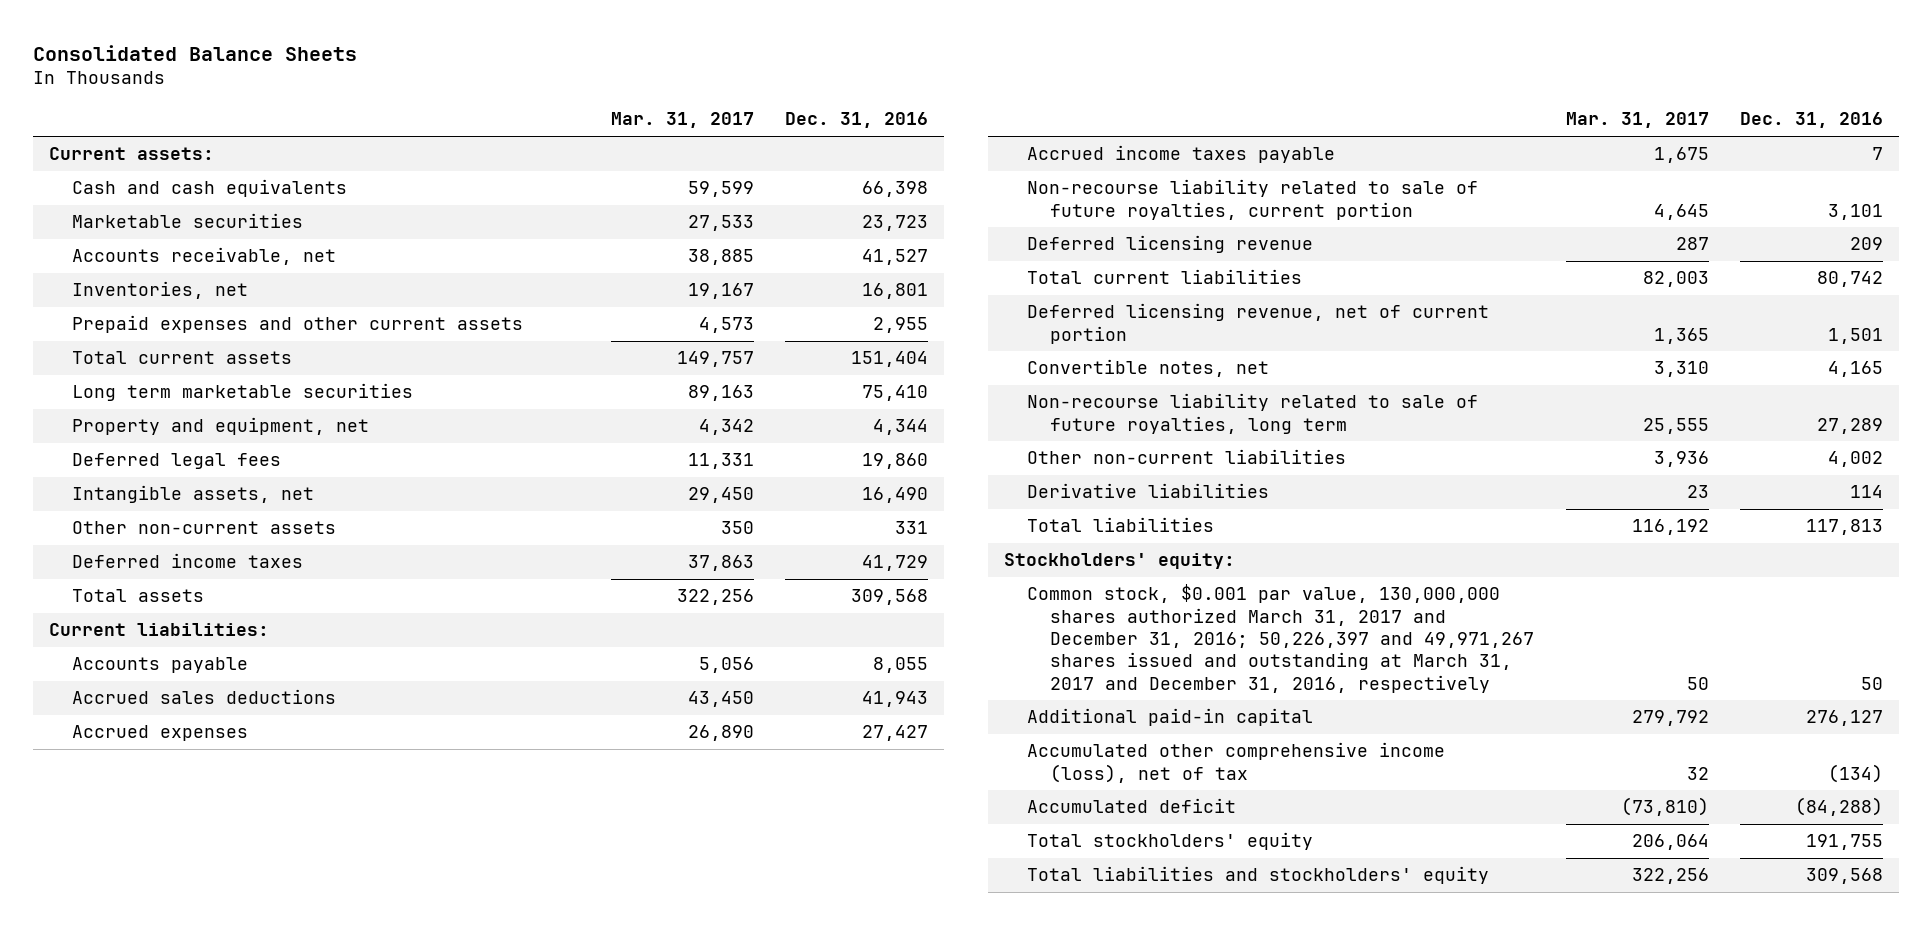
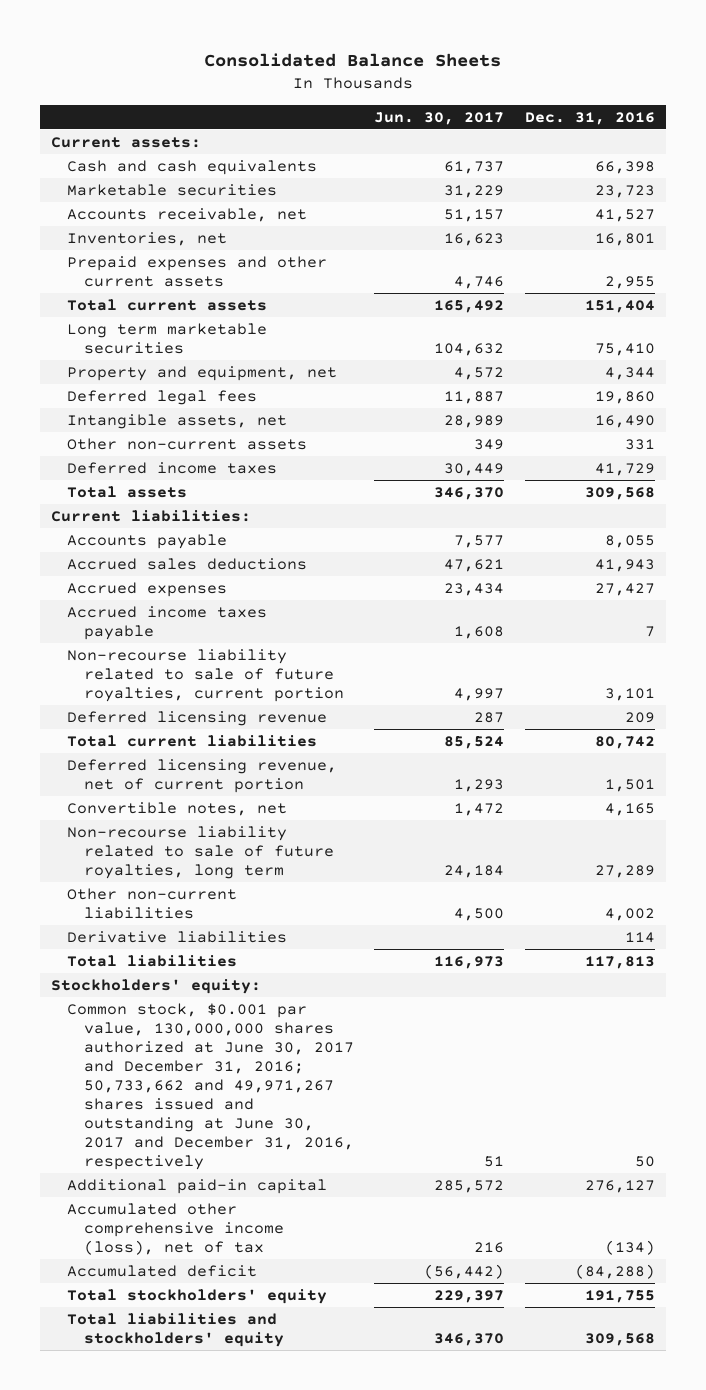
- | Mar. 31, 2017 | Dec. 31, 2016
+ | Jun. 30, 2017 | Dec. 31, 2016
- Common stock, $0.001 par value, 130,000,000 shares authorized March 31, 2017 and December 31, 2016; 50,226,397 and 49,971,267 shares issued and outstanding at March 31, 2017 and December 31, 2016, respectively | 50 | 50
+ Common stock, $0.001 par value, 130,000,000 shares authorized at June 30, 2017 and December 31, 2016; 50,733,662 and 49,971,267 shares issued and outstanding at June 30, 2017 and December 31, 2016, respectively | 51 | 50

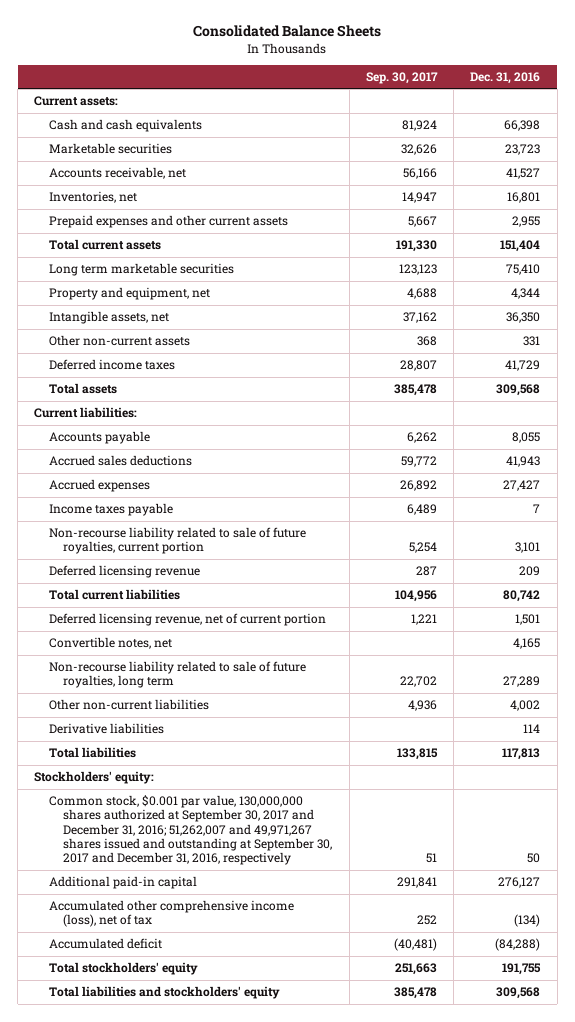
- | Jun. 30, 2017 | Dec. 31, 2016
+ | Sep. 30, 2017 | Dec. 31, 2016
- Deferred legal fees | 11,887 | 19,860
- Intangible assets, net | 28,989 | 16,490
+ Intangible assets, net | 37,162 | 36,350
- Accrued income taxes payable | 1,608 | 7
+ Income taxes payable | 6,489 | 7
- Common stock, $0.001 par value, 130,000,000 shares authorized at June 30, 2017 and December 31, 2016; 50,733,662 and 49,971,267 shares issued and outstanding at June 30, 2017 and December 31, 2016, respectively | 51 | 50
+ Common stock, $0.001 par value, 130,000,000 shares authorized at September 30, 2017 and December 31, 2016; 51,262,007 and 49,971,267 shares issued and outstanding at September 30, 2017 and December 31, 2016, respectively | 51 | 50

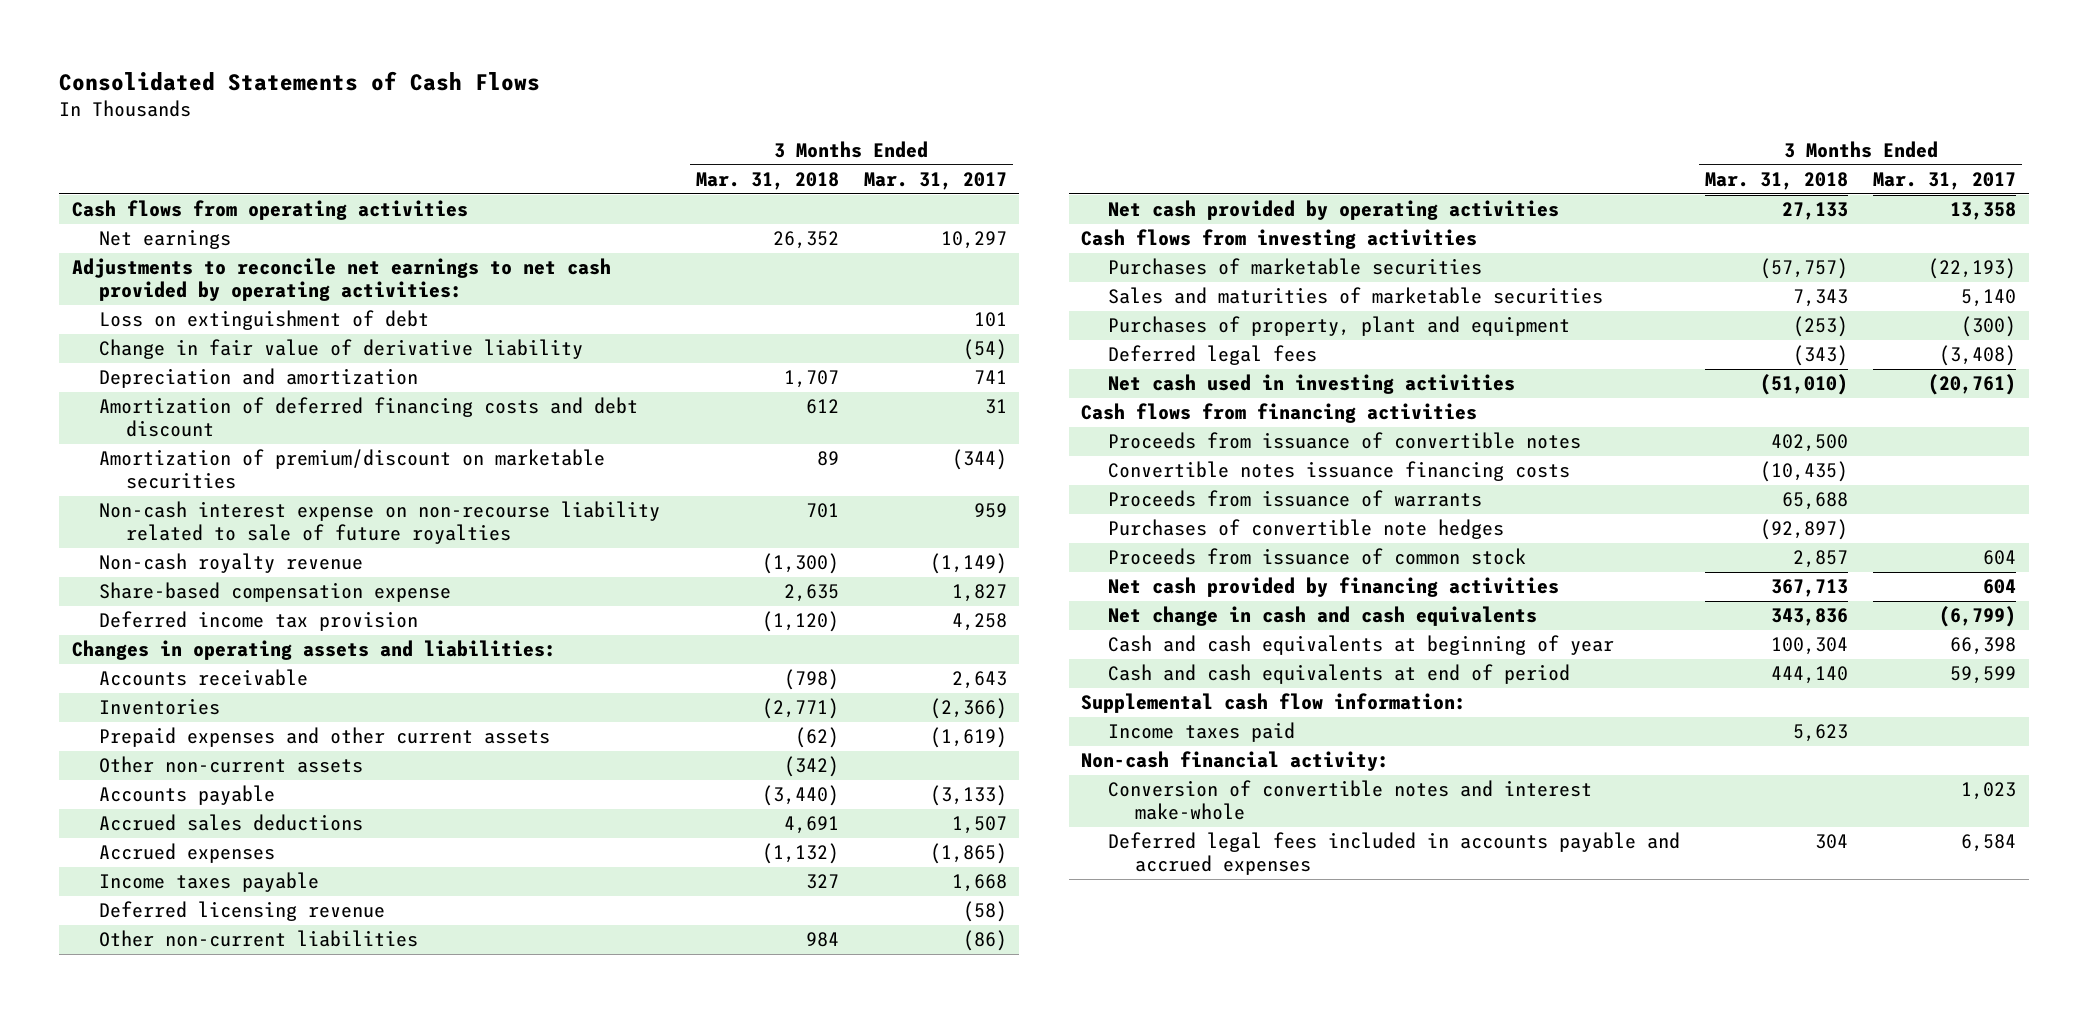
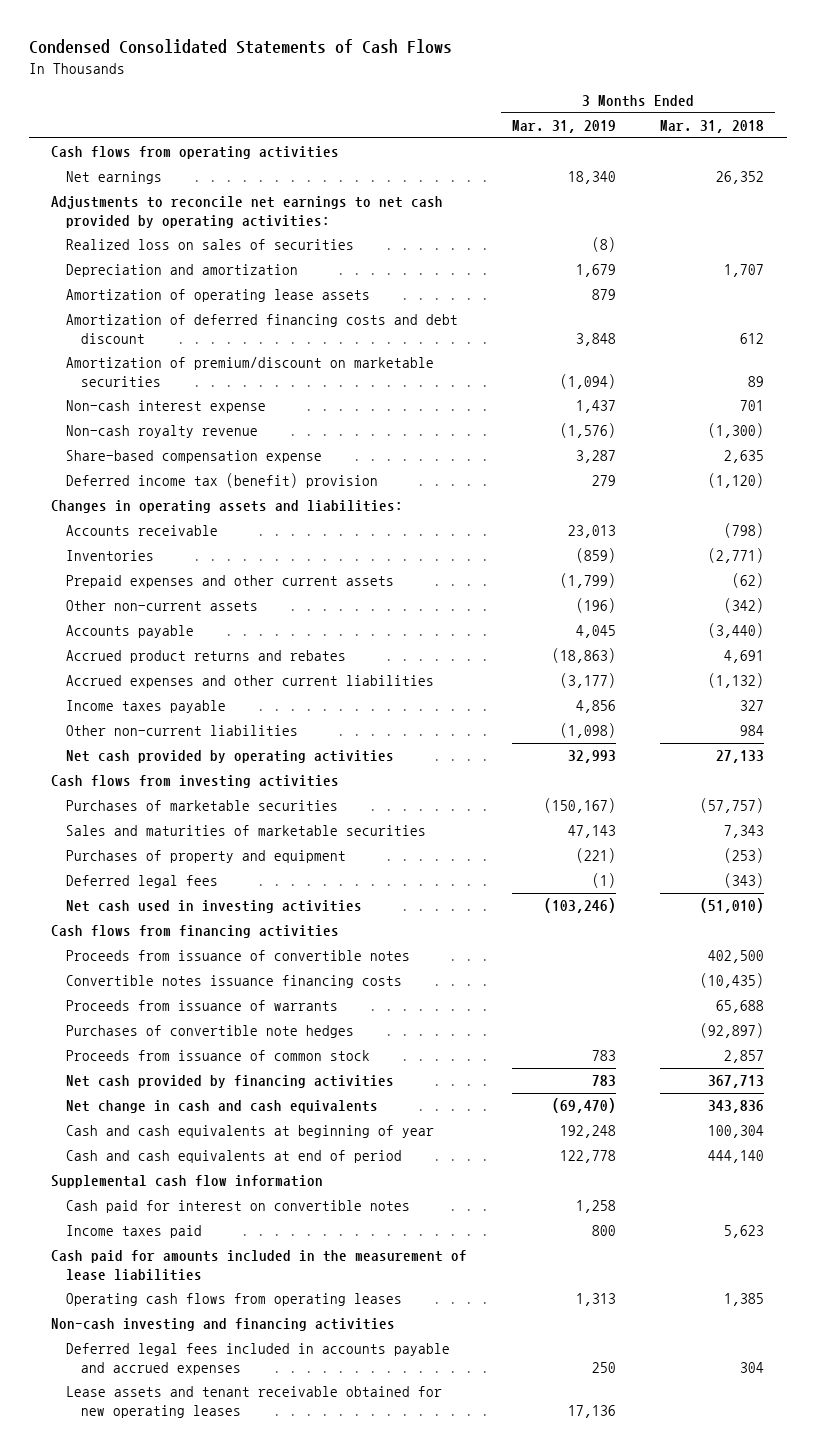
- Consolidated Statements of Cash Flows
+ Condensed Consolidated Statements of Cash Flows
- | 3 Months Ended Mar. 31, 2018 | 3 Months Ended Mar. 31, 2017
+ | 3 Months Ended Mar. 31, 2019 | 3 Months Ended Mar. 31, 2018
- Loss on extinguishment of debt | | 101
- Change in fair value of derivative liability | | (54)
+ Realized loss on sales of securities | (8) |
+ Amortization of operating lease assets | 879 |
- Non-cash interest expense on non-recourse liability related to sale of future royalties | 701 | 959
+ Non-cash interest expense | 1,437 | 701
- Deferred income tax provision | (1,120) | 4,258
+ Deferred income tax (benefit) provision | 279 | (1,120)
- Accrued sales deductions | 4,691 | 1,507
- Accrued expenses | (1,132) | (1,865)
+ Accrued product returns and rebates | (18,863) | 4,691
+ Accrued expenses and other current liabilities | (3,177) | (1,132)
- Deferred licensing revenue | | (58)
- Purchases of property, plant and equipment | (253) | (300)
+ Purchases of property and equipment | (221) | (253)
- Supplemental cash flow information:
+ Supplemental cash flow information
+ Cash paid for interest on convertible notes | 1,258 |
- Non-cash financial activity:
- Conversion of convertible notes and interest make-whole | | 1,023
+ Cash paid for amounts included in the measurement of lease liabilities
+ Operating cash flows from operating leases | 1,313 | 1,385
+ Non-cash investing and financing activities
+ Lease assets and tenant receivable obtained for new operating leases | 17,136 |

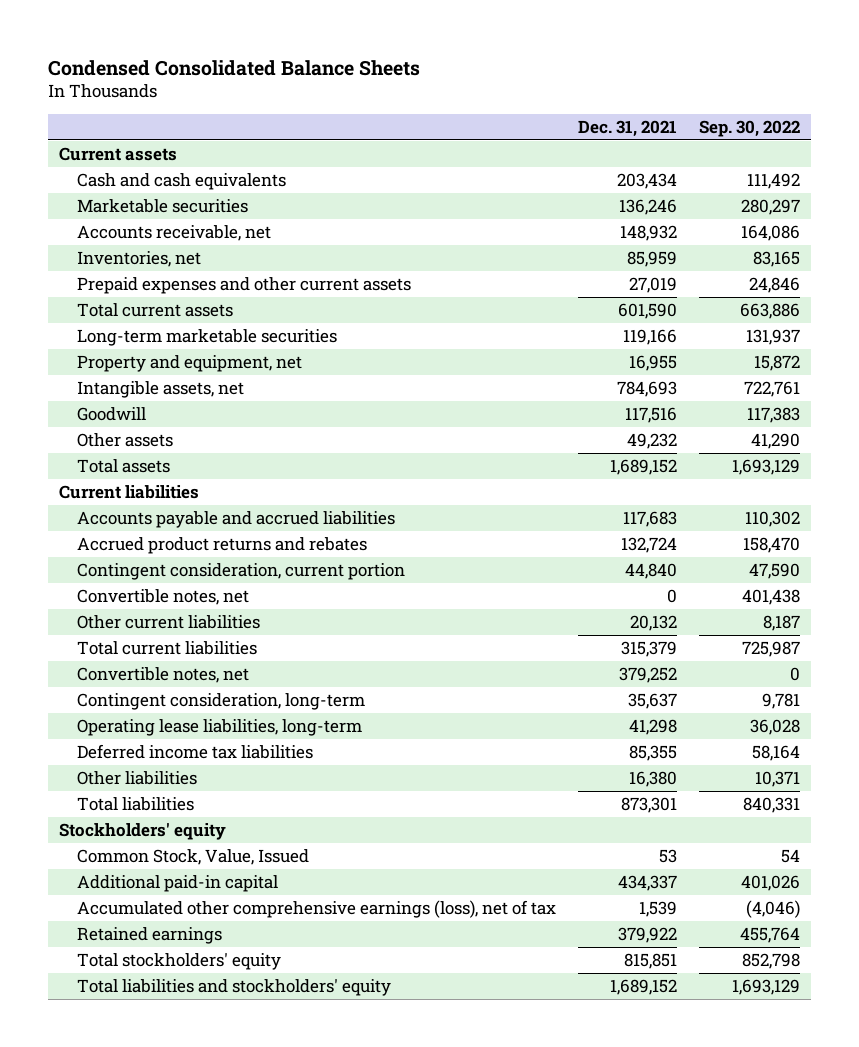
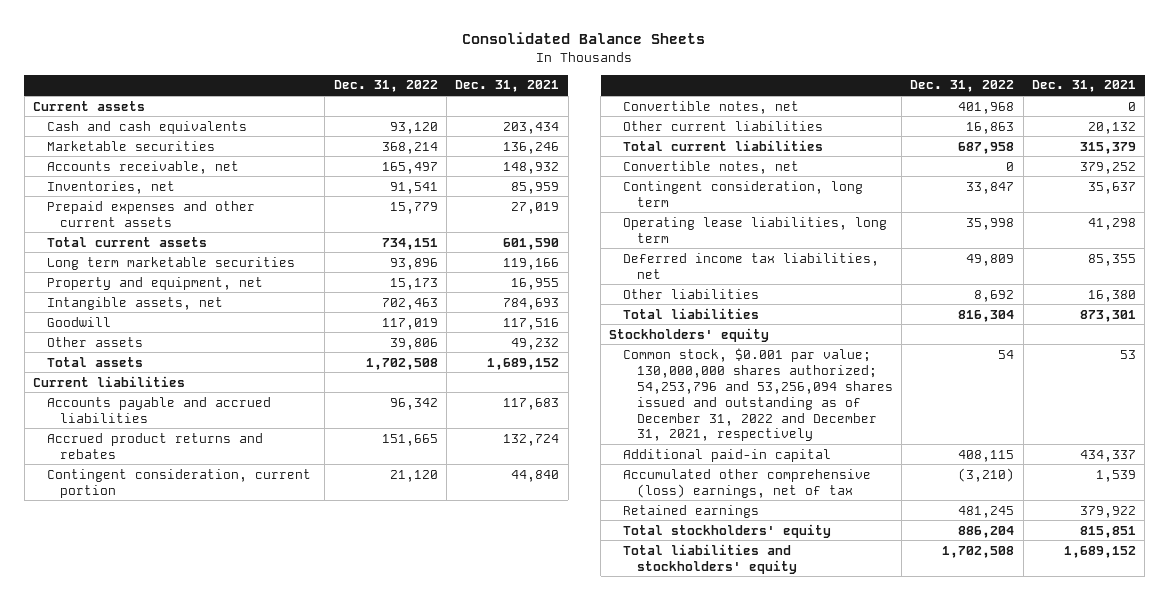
- Condensed Consolidated Balance Sheets
+ Consolidated Balance Sheets
- | Dec. 31, 2021 | Sep. 30, 2022
+ | Dec. 31, 2022 | Dec. 31, 2021
- Long-term marketable securities | 119,166 | 131,937
+ Long term marketable securities | 93,896 | 119,166
- Contingent consideration, long-term | 35,637 | 9,781
- Operating lease liabilities, long-term | 41,298 | 36,028
- Deferred income tax liabilities | 85,355 | 58,164
+ Contingent consideration, long term | 33,847 | 35,637
+ Operating lease liabilities, long term | 35,998 | 41,298
+ Deferred income tax liabilities, net | 49,809 | 85,355
- Common Stock, Value, Issued | 53 | 54
+ Common stock, $0.001 par value; 130,000,000 shares authorized; 54,253,796 and 53,256,094 shares issued and outstanding as of December 31, 2022 and December 31, 2021, respectively | 54 | 53
- Accumulated other comprehensive earnings (loss), net of tax | 1,539 | (4,046)
+ Accumulated other comprehensive (loss) earnings, net of tax | (3,210) | 1,539

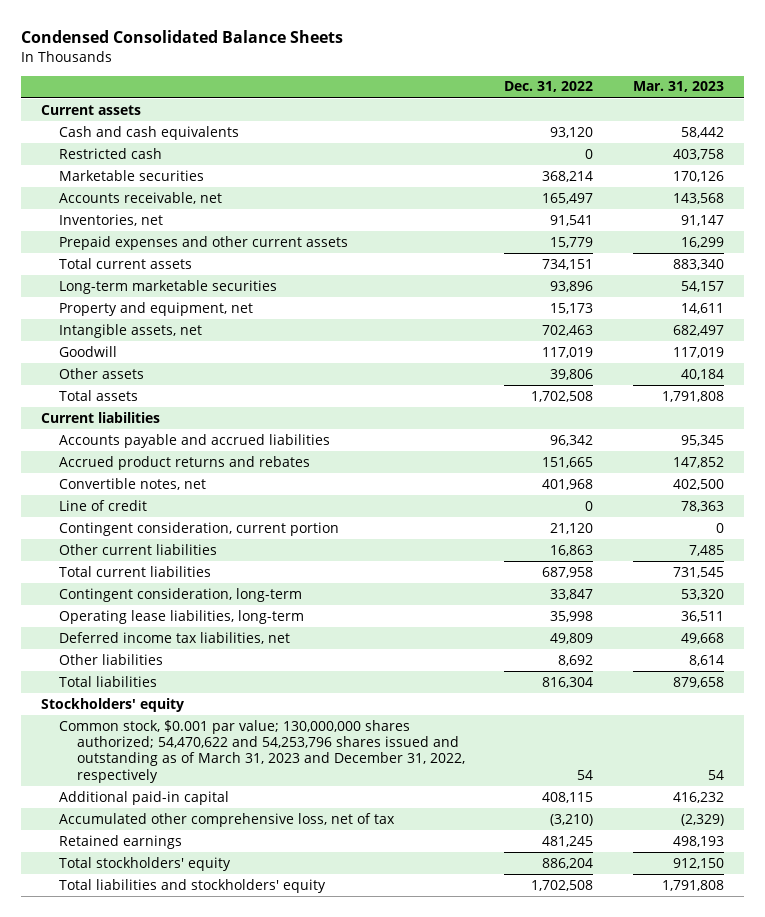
- Consolidated Balance Sheets
+ Condensed Consolidated Balance Sheets
- | Dec. 31, 2022 | Dec. 31, 2021
+ | Dec. 31, 2022 | Mar. 31, 2023
+ Restricted cash | 0 | 403,758
- Long term marketable securities | 93,896 | 119,166
+ Long-term marketable securities | 93,896 | 54,157
+ Line of credit | 0 | 78,363
moved down: Contingent consideration, current portion | 21,120 | 0
- Convertible notes, net | 0 | 379,252
- Contingent consideration, long term | 33,847 | 35,637
- Operating lease liabilities, long term | 35,998 | 41,298
+ Contingent consideration, long-term | 33,847 | 53,320
+ Operating lease liabilities, long-term | 35,998 | 36,511
- Common stock, $0.001 par value; 130,000,000 shares authorized; 54,253,796 and 53,256,094 shares issued and outstanding as of December 31, 2022 and December 31, 2021, respectively | 54 | 53
+ Common stock, $0.001 par value; 130,000,000 shares authorized; 54,470,622 and 54,253,796 shares issued and outstanding as of March 31, 2023 and December 31, 2022, respectively | 54 | 54
- Accumulated other comprehensive (loss) earnings, net of tax | (3,210) | 1,539
+ Accumulated other comprehensive loss, net of tax | (3,210) | (2,329)

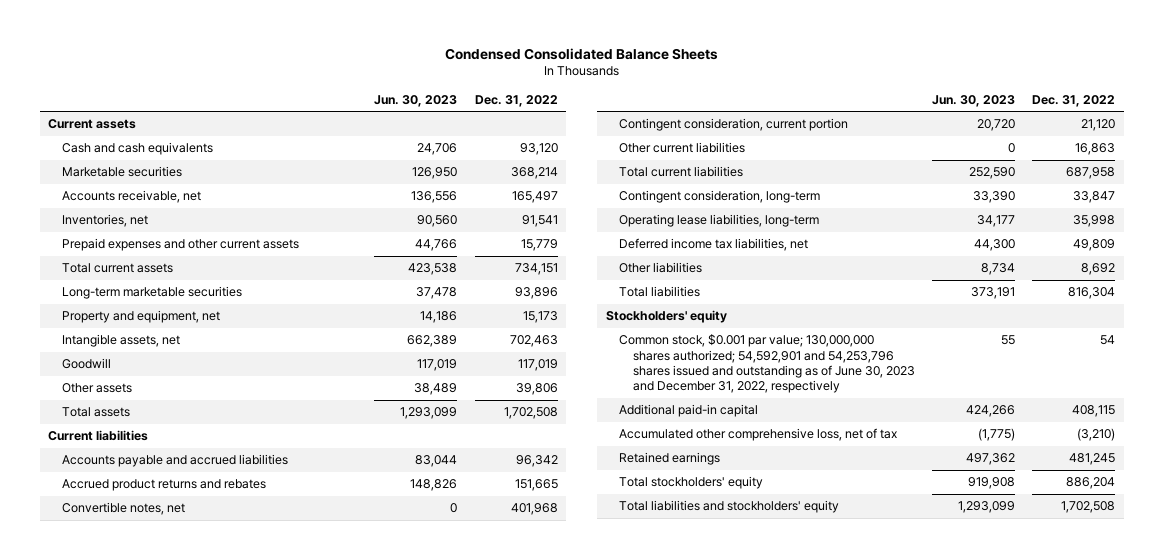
- | Dec. 31, 2022 | Mar. 31, 2023
+ | Jun. 30, 2023 | Dec. 31, 2022
- Restricted cash | 0 | 403,758
- Line of credit | 0 | 78,363
- Common stock, $0.001 par value; 130,000,000 shares authorized; 54,470,622 and 54,253,796 shares issued and outstanding as of March 31, 2023 and December 31, 2022, respectively | 54 | 54
+ Common stock, $0.001 par value; 130,000,000 shares authorized; 54,592,901 and 54,253,796 shares issued and outstanding as of June 30, 2023 and December 31, 2022, respectively | 55 | 54

